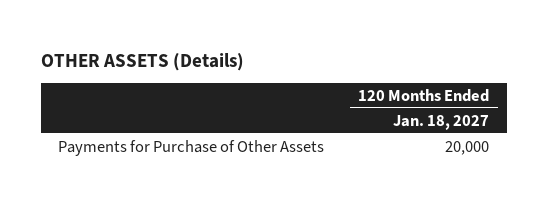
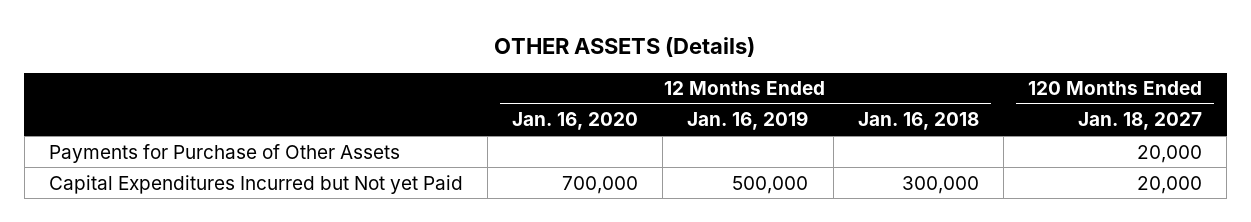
- | 120 Months Ended Jan. 18, 2027
+ | 12 Months Ended Jan. 16, 2020 | 12 Months Ended Jan. 16, 2019 | 12 Months Ended Jan. 16, 2018 | 120 Months Ended Jan. 18, 2027
+ Capital Expenditures Incurred but Not yet Paid | 700,000 | 500,000 | 300,000 | 20,000

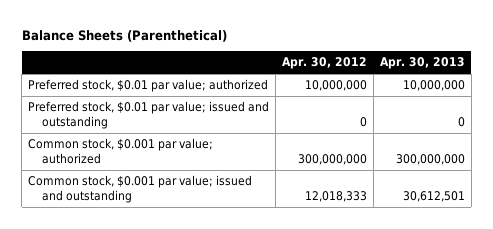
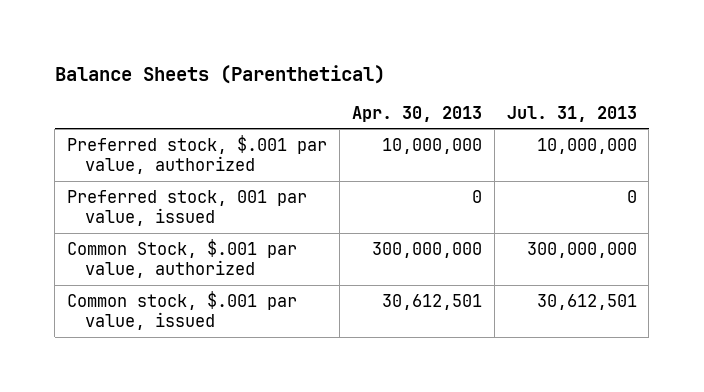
- | Apr. 30, 2012 | Apr. 30, 2013
+ | Apr. 30, 2013 | Jul. 31, 2013
- Preferred stock, $0.01 par value; authorized | 10,000,000 | 10,000,000
- Preferred stock, $0.01 par value; issued and outstanding | 0 | 0
- Common stock, $0.001 par value; authorized | 300,000,000 | 300,000,000
- Common stock, $0.001 par value; issued and outstanding | 12,018,333 | 30,612,501
+ Preferred stock, $.001 par value, authorized | 10,000,000 | 10,000,000
+ Preferred stock, 001 par value, issued | 0 | 0
+ Common Stock, $.001 par value, authorized | 300,000,000 | 300,000,000
+ Common stock, $.001 par value, issued | 30,612,501 | 30,612,501

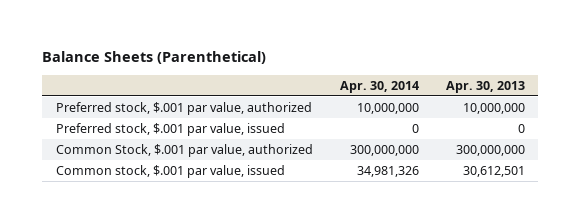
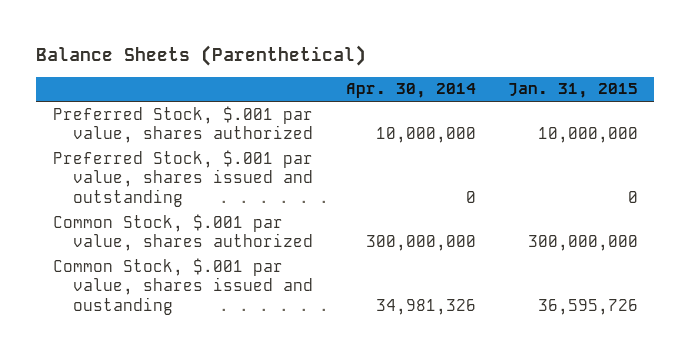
- | Apr. 30, 2014 | Apr. 30, 2013
+ | Apr. 30, 2014 | Jan. 31, 2015
- Preferred stock, $.001 par value, authorized | 10,000,000 | 10,000,000
- Preferred stock, $.001 par value, issued | 0 | 0
- Common Stock, $.001 par value, authorized | 300,000,000 | 300,000,000
- Common stock, $.001 par value, issued | 34,981,326 | 30,612,501
+ Preferred Stock, $.001 par value, shares authorized | 10,000,000 | 10,000,000
+ Preferred Stock, $.001 par value, shares issued and outstanding | 0 | 0
+ Common Stock, $.001 par value, shares authorized | 300,000,000 | 300,000,000
+ Common Stock, $.001 par value, shares issued and oustanding | 34,981,326 | 36,595,726

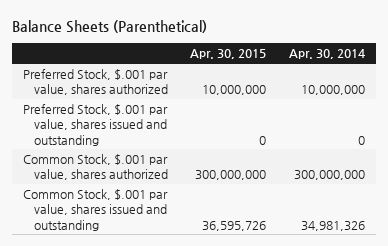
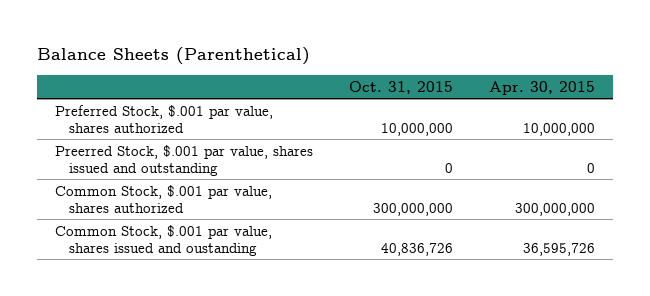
- | Apr. 30, 2015 | Apr. 30, 2014
+ | Oct. 31, 2015 | Apr. 30, 2015
- Preferred Stock, $.001 par value, shares issued and outstanding | 0 | 0
+ Preerred Stock, $.001 par value, shares issued and outstanding | 0 | 0
- Common Stock, $.001 par value, shares issued and outstanding | 36,595,726 | 34,981,326
+ Common Stock, $.001 par value, shares issued and oustanding | 40,836,726 | 36,595,726

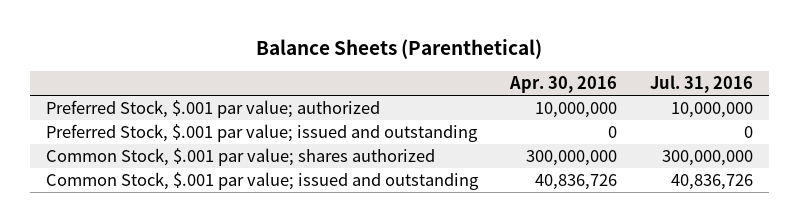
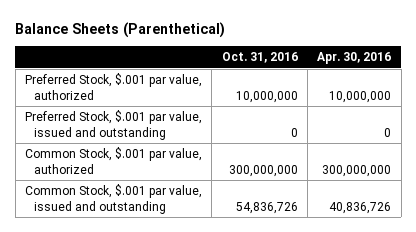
- | Apr. 30, 2016 | Jul. 31, 2016
+ | Oct. 31, 2016 | Apr. 30, 2016
- Preferred Stock, $.001 par value; authorized | 10,000,000 | 10,000,000
- Preferred Stock, $.001 par value; issued and outstanding | 0 | 0
- Common Stock, $.001 par value; shares authorized | 300,000,000 | 300,000,000
- Common Stock, $.001 par value; issued and outstanding | 40,836,726 | 40,836,726
+ Preferred Stock, $.001 par value, authorized | 10,000,000 | 10,000,000
+ Preferred Stock, $.001 par value, issued and outstanding | 0 | 0
+ Common Stock, $.001 par value, authorized | 300,000,000 | 300,000,000
+ Common Stock, $.001 par value, issued and outstanding | 54,836,726 | 40,836,726

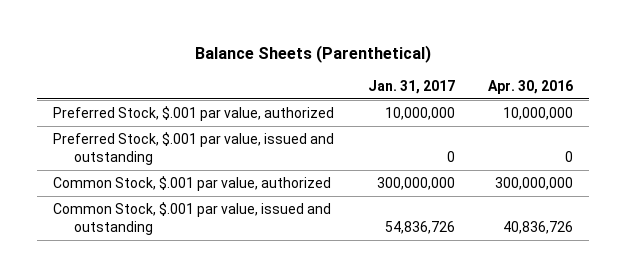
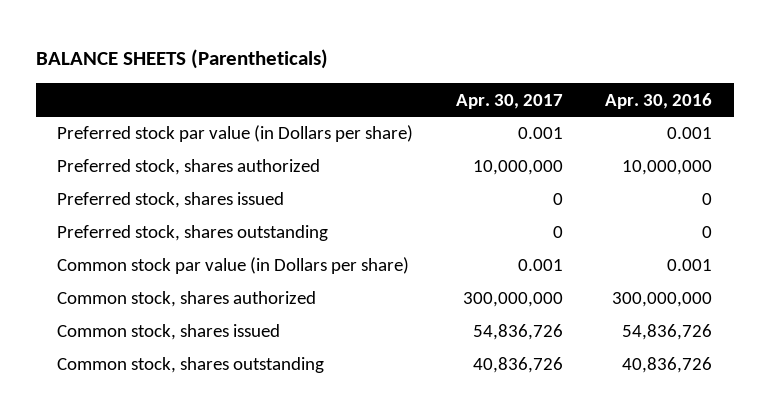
- Balance Sheets (Parenthetical)
+ BALANCE SHEETS (Parentheticals)
- | Jan. 31, 2017 | Apr. 30, 2016
+ | Apr. 30, 2017 | Apr. 30, 2016
- Preferred Stock, $.001 par value, authorized | 10,000,000 | 10,000,000
- Preferred Stock, $.001 par value, issued and outstanding | 0 | 0
- Common Stock, $.001 par value, authorized | 300,000,000 | 300,000,000
- Common Stock, $.001 par value, issued and outstanding | 54,836,726 | 40,836,726
+ Preferred stock par value (in Dollars per share) | 0.001 | 0.001
+ Preferred stock, shares authorized | 10,000,000 | 10,000,000
+ Preferred stock, shares issued | 0 | 0
+ Preferred stock, shares outstanding | 0 | 0
+ Common stock par value (in Dollars per share) | 0.001 | 0.001
+ Common stock, shares authorized | 300,000,000 | 300,000,000
+ Common stock, shares issued | 54,836,726 | 54,836,726
+ Common stock, shares outstanding | 40,836,726 | 40,836,726

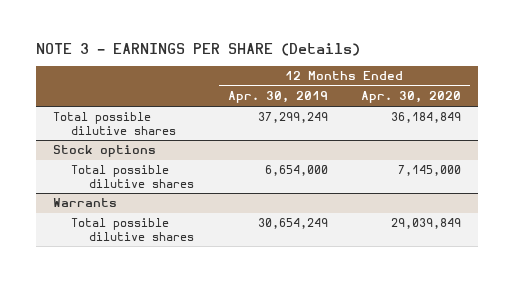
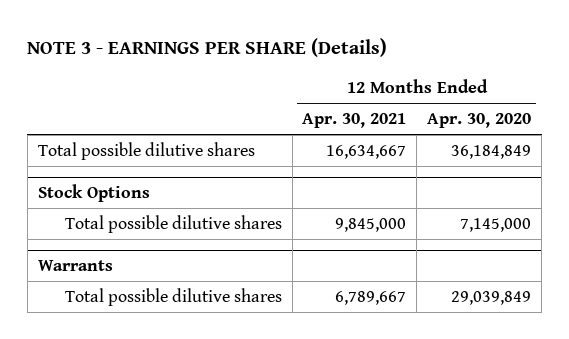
- | 12 Months Ended Apr. 30, 2019 | 12 Months Ended Apr. 30, 2020
+ | 12 Months Ended Apr. 30, 2021 | 12 Months Ended Apr. 30, 2020
- Stock options
+ Stock Options

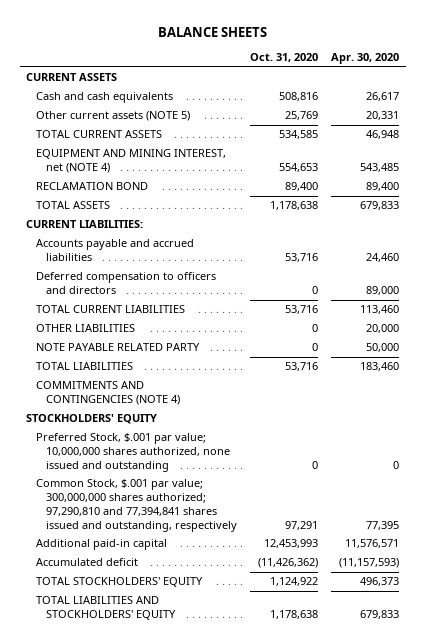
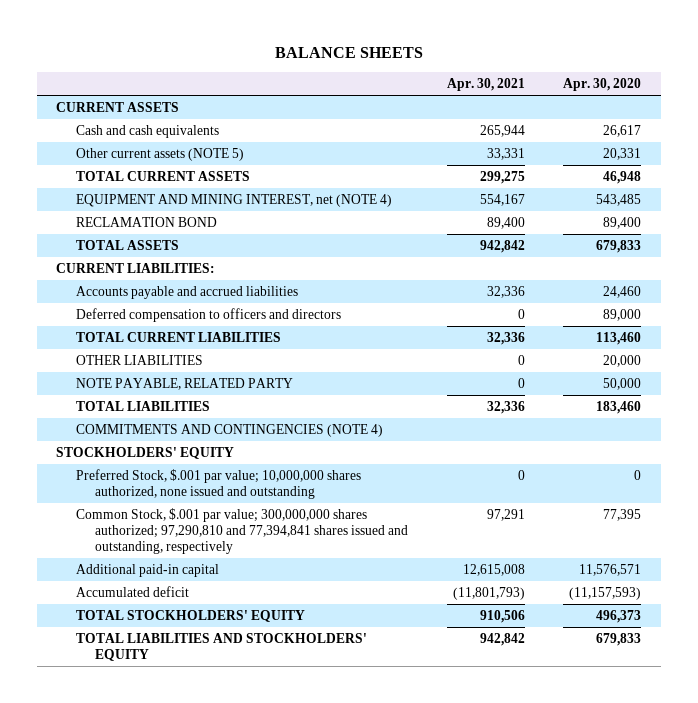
- | Oct. 31, 2020 | Apr. 30, 2020
+ | Apr. 30, 2021 | Apr. 30, 2020
- NOTE PAYABLE RELATED PARTY | 0 | 50,000
+ NOTE PAYABLE, RELATED PARTY | 0 | 50,000

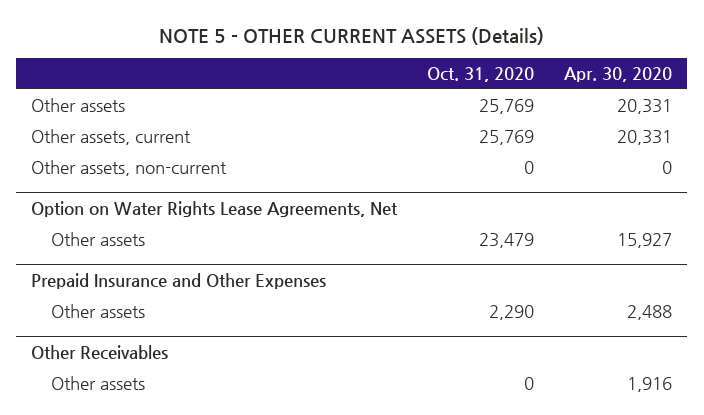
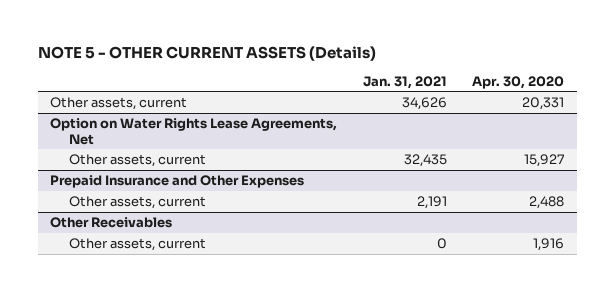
- | Oct. 31, 2020 | Apr. 30, 2020
+ | Jan. 31, 2021 | Apr. 30, 2020
- Other assets | 25,769 | 20,331
- Other assets, non-current | 0 | 0
@ Option on Water Rights Lease Agreements, Net
- Other assets | 23,479 | 15,927
+ Other assets, current | 32,435 | 15,927
@ Prepaid Insurance and Other Expenses
- Other assets | 2,290 | 2,488
+ Other assets, current | 2,191 | 2,488
@ Other Receivables
- Other assets | 0 | 1,916
+ Other assets, current | 0 | 1,916

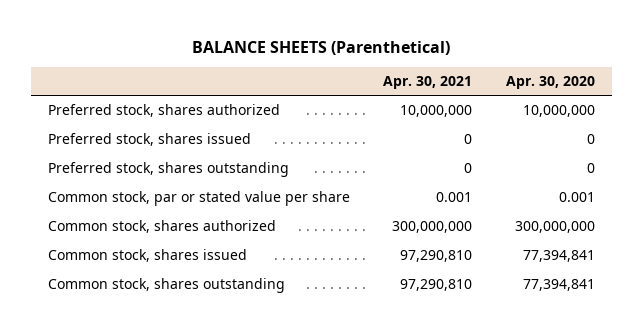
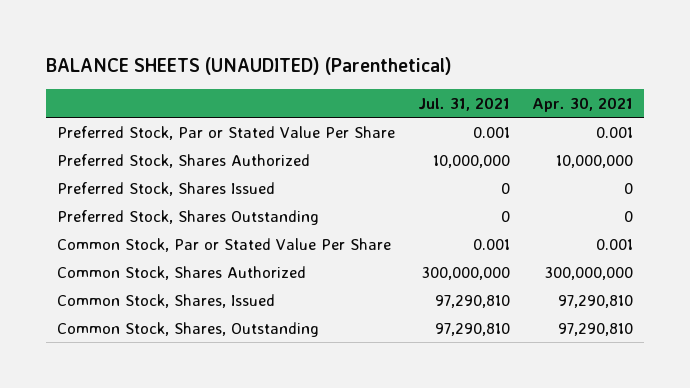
- BALANCE SHEETS (Parenthetical)
+ BALANCE SHEETS (UNAUDITED) (Parenthetical)
- | Apr. 30, 2021 | Apr. 30, 2020
+ | Jul. 31, 2021 | Apr. 30, 2021
- Preferred stock, shares authorized | 10,000,000 | 10,000,000
- Preferred stock, shares issued | 0 | 0
- Preferred stock, shares outstanding | 0 | 0
- Common stock, par or stated value per share | 0.001 | 0.001
- Common stock, shares authorized | 300,000,000 | 300,000,000
- Common stock, shares issued | 97,290,810 | 77,394,841
- Common stock, shares outstanding | 97,290,810 | 77,394,841
+ Preferred Stock, Par or Stated Value Per Share | 0.001 | 0.001
+ Preferred Stock, Shares Authorized | 10,000,000 | 10,000,000
+ Preferred Stock, Shares Issued | 0 | 0
+ Preferred Stock, Shares Outstanding | 0 | 0
+ Common Stock, Par or Stated Value Per Share | 0.001 | 0.001
+ Common Stock, Shares Authorized | 300,000,000 | 300,000,000
+ Common Stock, Shares, Issued | 97,290,810 | 97,290,810
+ Common Stock, Shares, Outstanding | 97,290,810 | 97,290,810

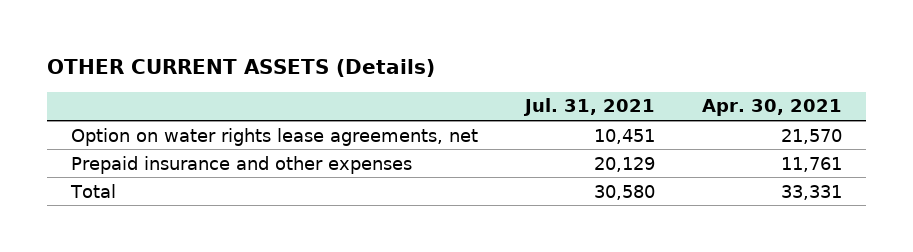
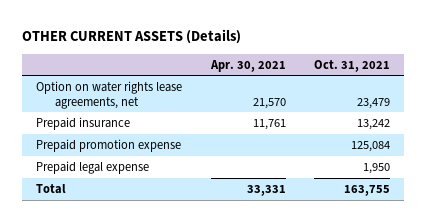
- | Jul. 31, 2021 | Apr. 30, 2021
+ | Apr. 30, 2021 | Oct. 31, 2021
- Prepaid insurance and other expenses | 20,129 | 11,761
+ Prepaid insurance | 11,761 | 13,242
+ Prepaid promotion expense | | 125,084
+ Prepaid legal expense | | 1,950

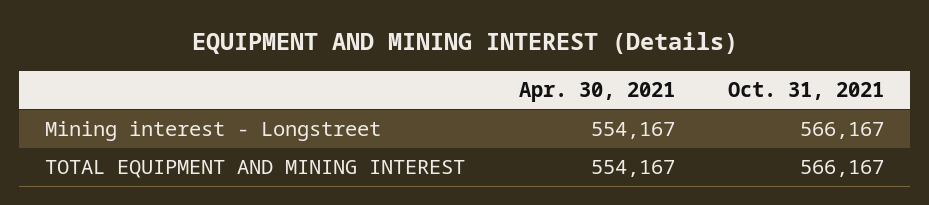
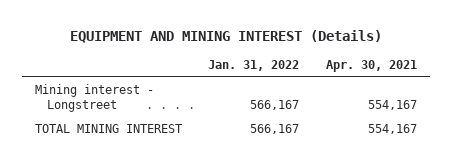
- | Apr. 30, 2021 | Oct. 31, 2021
+ | Jan. 31, 2022 | Apr. 30, 2021
- TOTAL EQUIPMENT AND MINING INTEREST | 554,167 | 566,167
+ TOTAL MINING INTEREST | 566,167 | 554,167

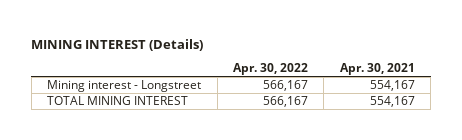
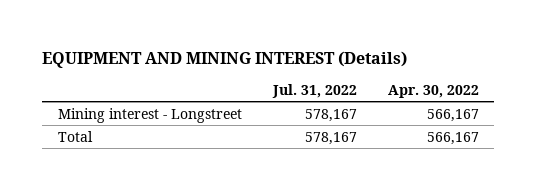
- MINING INTEREST (Details)
+ EQUIPMENT AND MINING INTEREST (Details)
- | Apr. 30, 2022 | Apr. 30, 2021
+ | Jul. 31, 2022 | Apr. 30, 2022
- TOTAL MINING INTEREST | 566,167 | 554,167
+ Total | 578,167 | 566,167

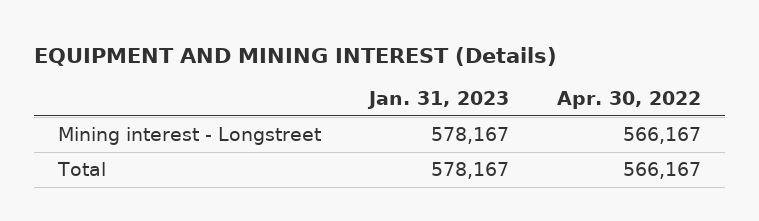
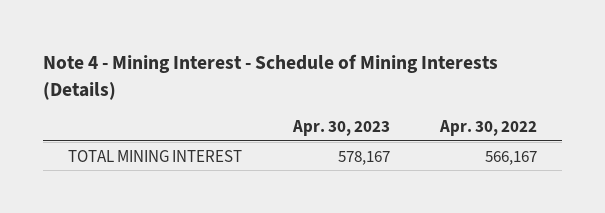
- EQUIPMENT AND MINING INTEREST (Details)
+ Note 4 - Mining Interest - Schedule of Mining Interests (Details)
- | Jan. 31, 2023 | Apr. 30, 2022
+ | Apr. 30, 2023 | Apr. 30, 2022
- Mining interest - Longstreet | 578,167 | 566,167
- Total | 578,167 | 566,167
+ TOTAL MINING INTEREST | 578,167 | 566,167

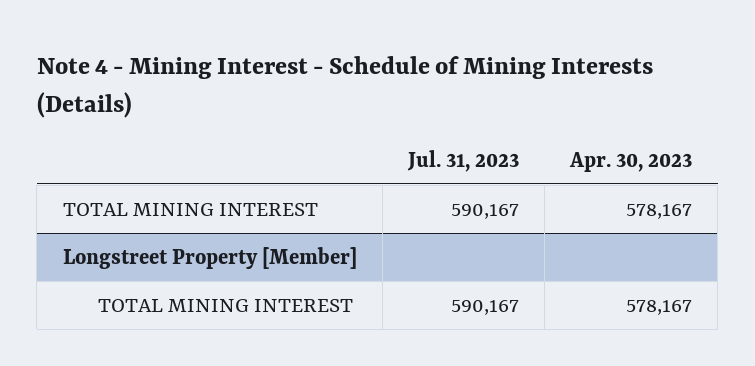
- | Apr. 30, 2023 | Apr. 30, 2022
+ | Jul. 31, 2023 | Apr. 30, 2023
+ Longstreet Property [Member]
+ TOTAL MINING INTEREST | 590,167 | 578,167

